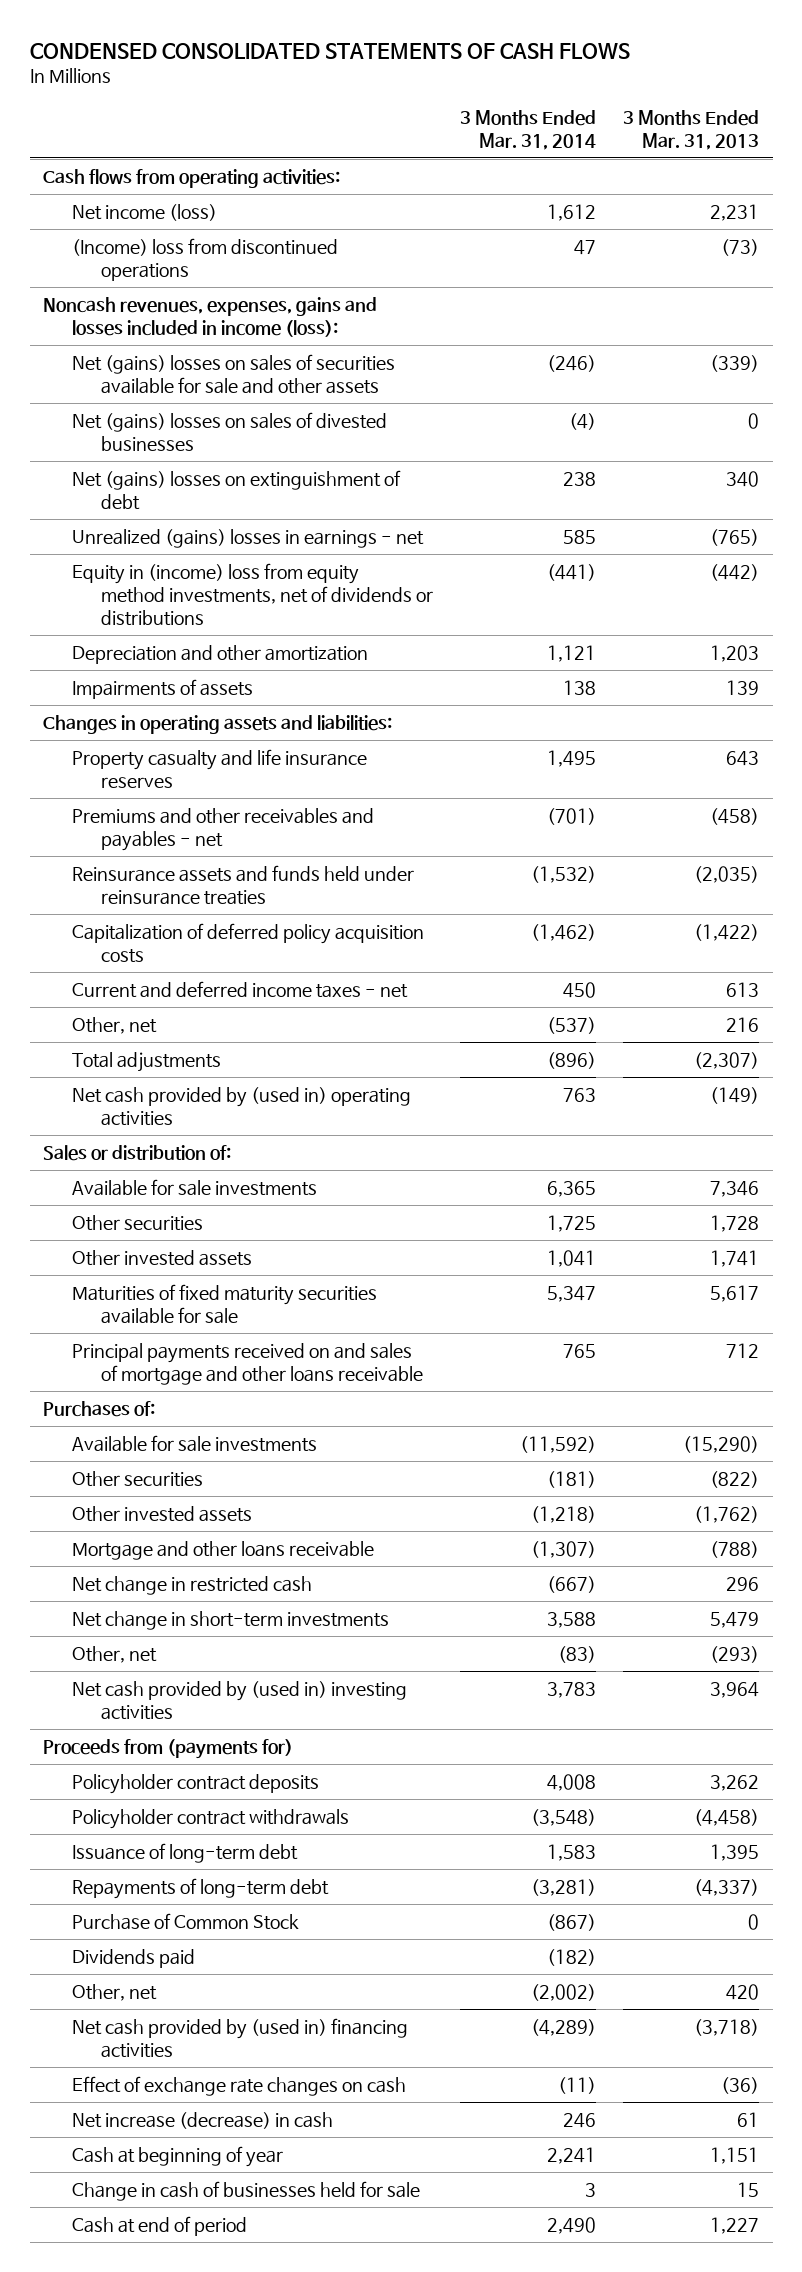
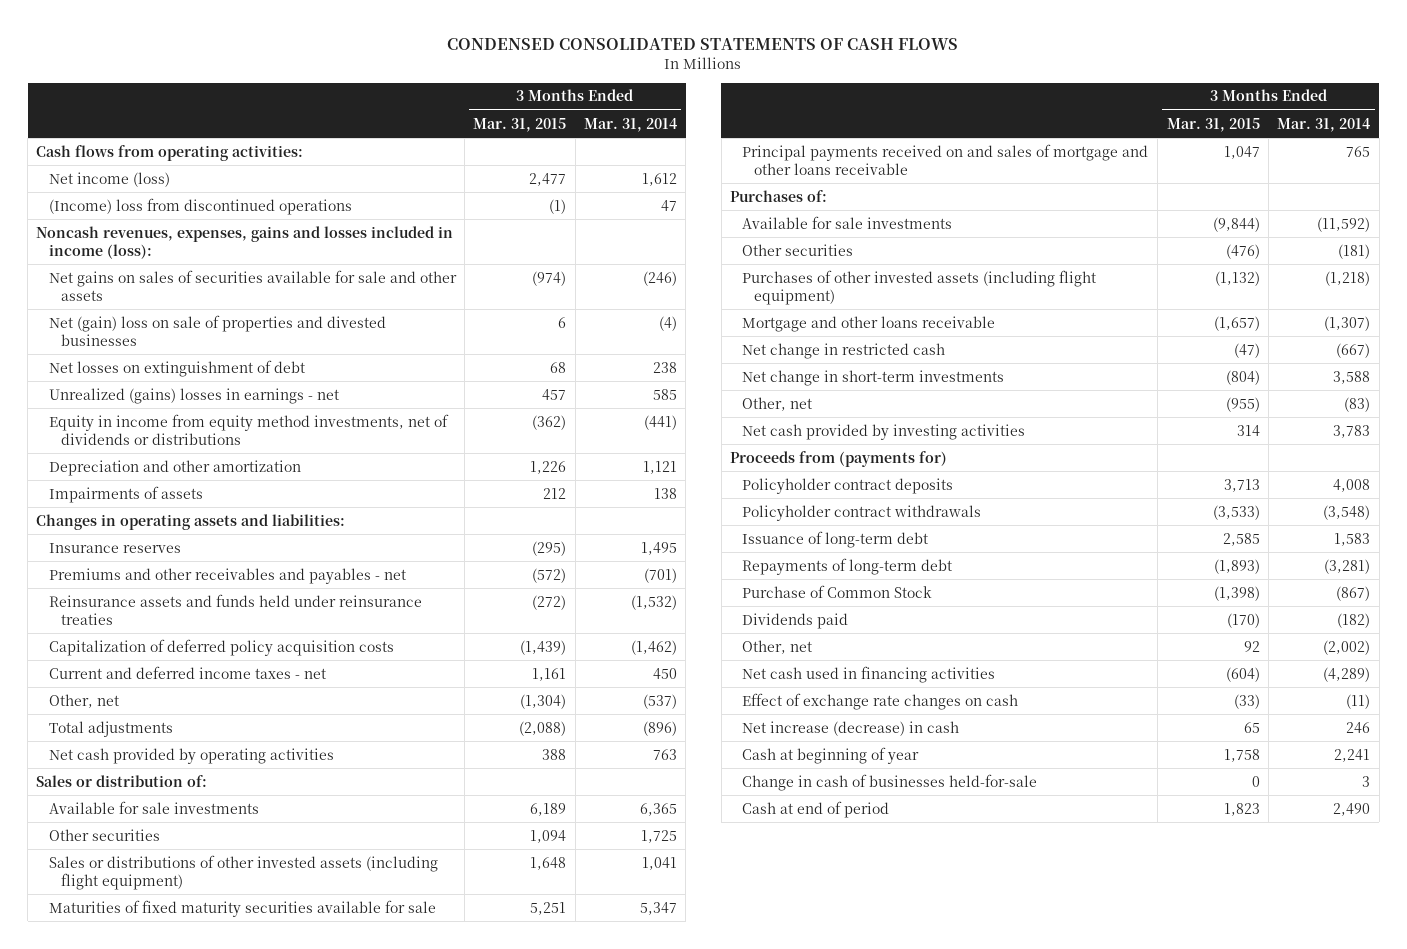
- | 3 Months Ended Mar. 31, 2014 | 3 Months Ended Mar. 31, 2013
+ | 3 Months Ended Mar. 31, 2015 | 3 Months Ended Mar. 31, 2014
- Net (gains) losses on sales of securities available for sale and other assets | (246) | (339)
- Net (gains) losses on sales of divested businesses | (4) | 0
- Net (gains) losses on extinguishment of debt | 238 | 340
+ Net gains on sales of securities available for sale and other assets | (974) | (246)
+ Net (gain) loss on sale of properties and divested businesses | 6 | (4)
+ Net losses on extinguishment of debt | 68 | 238
- Equity in (income) loss from equity method investments, net of dividends or distributions | (441) | (442)
+ Equity in income from equity method investments, net of dividends or distributions | (362) | (441)
- Property casualty and life insurance reserves | 1,495 | 643
+ Insurance reserves | (295) | 1,495
- Net cash provided by (used in) operating activities | 763 | (149)
+ Net cash provided by operating activities | 388 | 763
- Other invested assets | 1,041 | 1,741
+ Sales or distributions of other invested assets (including flight equipment) | 1,648 | 1,041
- Other invested assets | (1,218) | (1,762)
+ Purchases of other invested assets (including flight equipment) | (1,132) | (1,218)
- Net cash provided by (used in) investing activities | 3,783 | 3,964
+ Net cash provided by investing activities | 314 | 3,783
- Net cash provided by (used in) financing activities | (4,289) | (3,718)
+ Net cash used in financing activities | (604) | (4,289)
- Change in cash of businesses held for sale | 3 | 15
+ Change in cash of businesses held-for-sale | 0 | 3

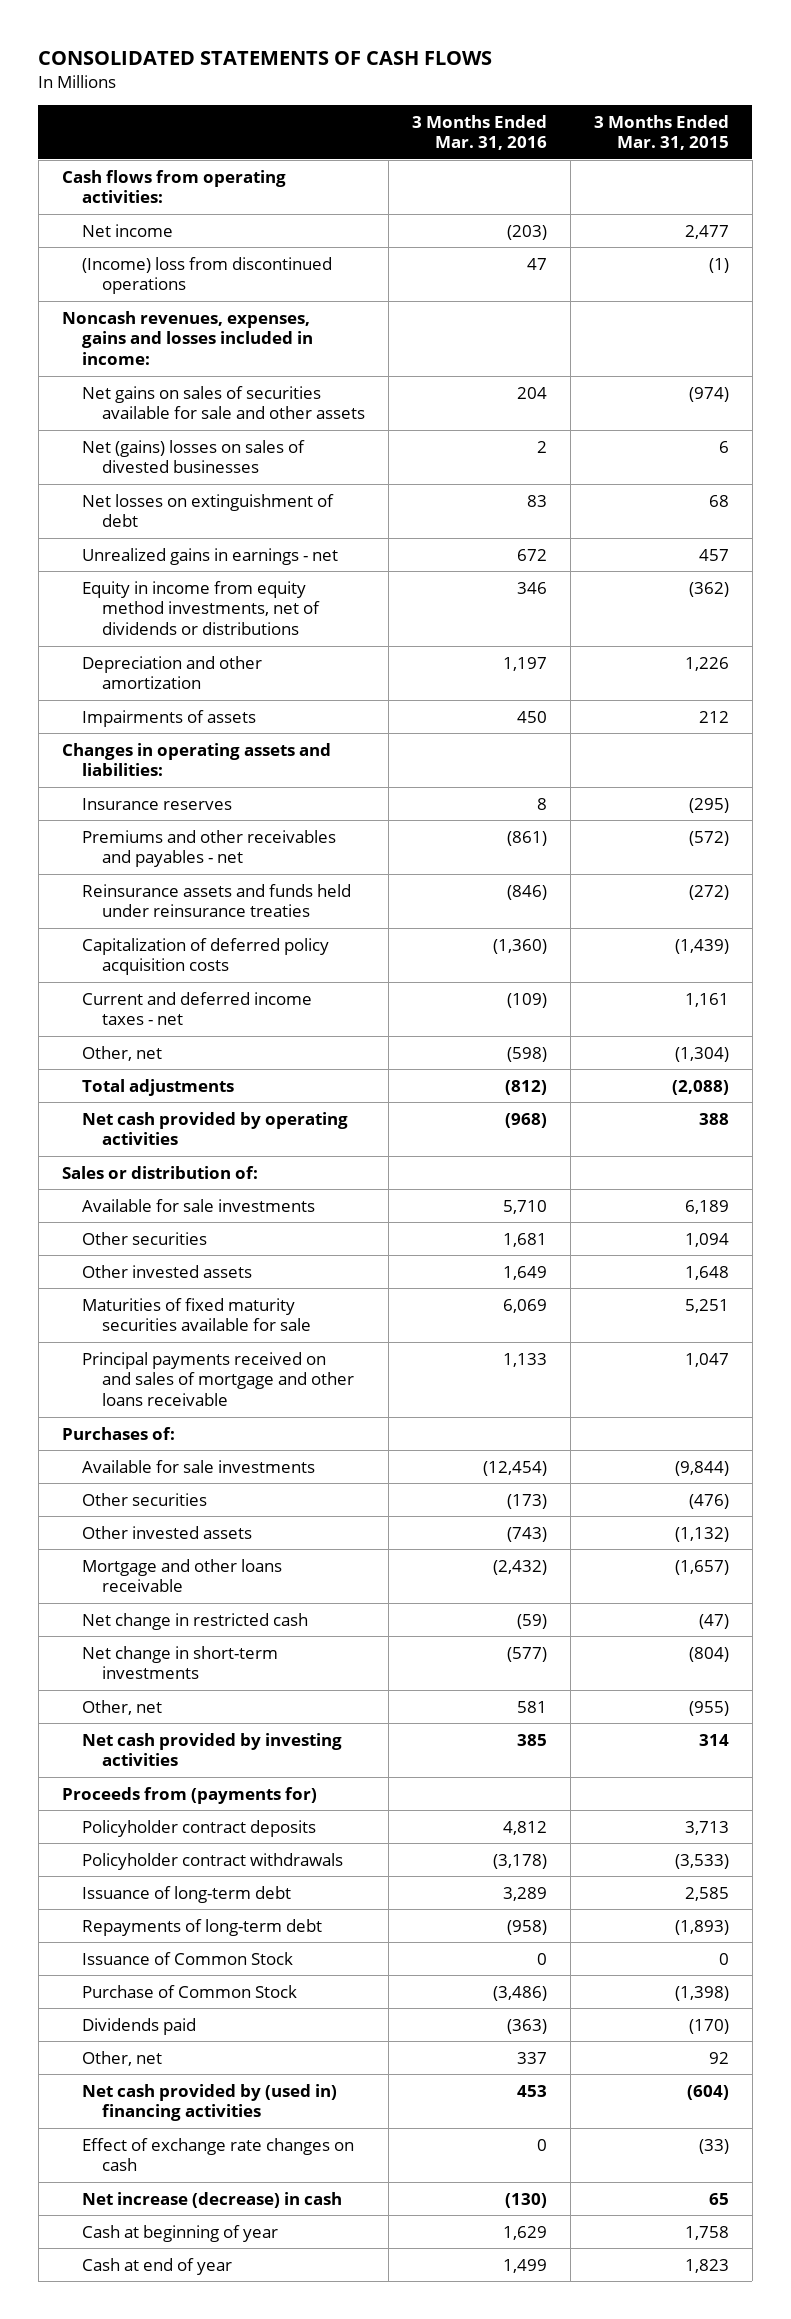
- CONDENSED CONSOLIDATED STATEMENTS OF CASH FLOWS
+ CONSOLIDATED STATEMENTS OF CASH FLOWS
- | 3 Months Ended Mar. 31, 2015 | 3 Months Ended Mar. 31, 2014
+ | 3 Months Ended Mar. 31, 2016 | 3 Months Ended Mar. 31, 2015
- Net income (loss) | 2,477 | 1,612
+ Net income | (203) | 2,477
- Noncash revenues, expenses, gains and losses included in income (loss):
+ Noncash revenues, expenses, gains and losses included in income:
- Net (gain) loss on sale of properties and divested businesses | 6 | (4)
+ Net (gains) losses on sales of divested businesses | 2 | 6
- Unrealized (gains) losses in earnings - net | 457 | 585
+ Unrealized gains in earnings - net | 672 | 457
- Sales or distributions of other invested assets (including flight equipment) | 1,648 | 1,041
+ Other invested assets | 1,649 | 1,648
- Purchases of other invested assets (including flight equipment) | (1,132) | (1,218)
+ Other invested assets | (743) | (1,132)
+ Issuance of Common Stock | 0 | 0
- Net cash used in financing activities | (604) | (4,289)
+ Net cash provided by (used in) financing activities | 453 | (604)
- Change in cash of businesses held-for-sale | 0 | 3
- Cash at end of period | 1,823 | 2,490
+ Cash at end of year | 1,499 | 1,823

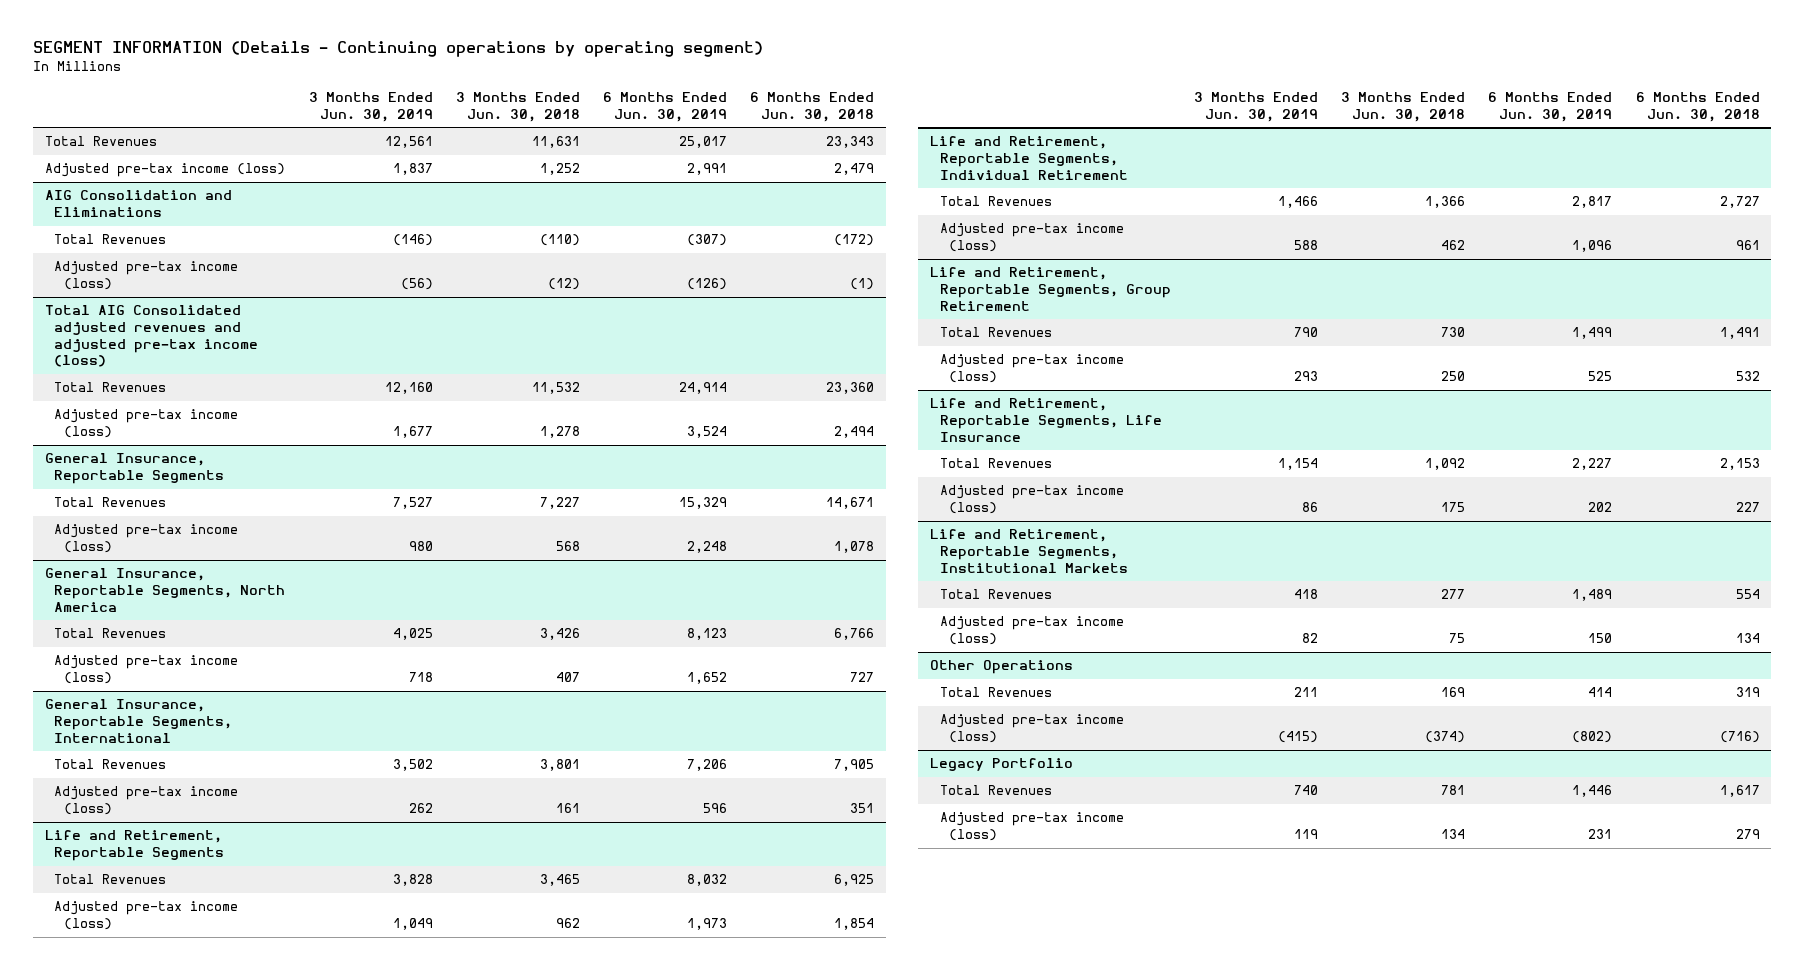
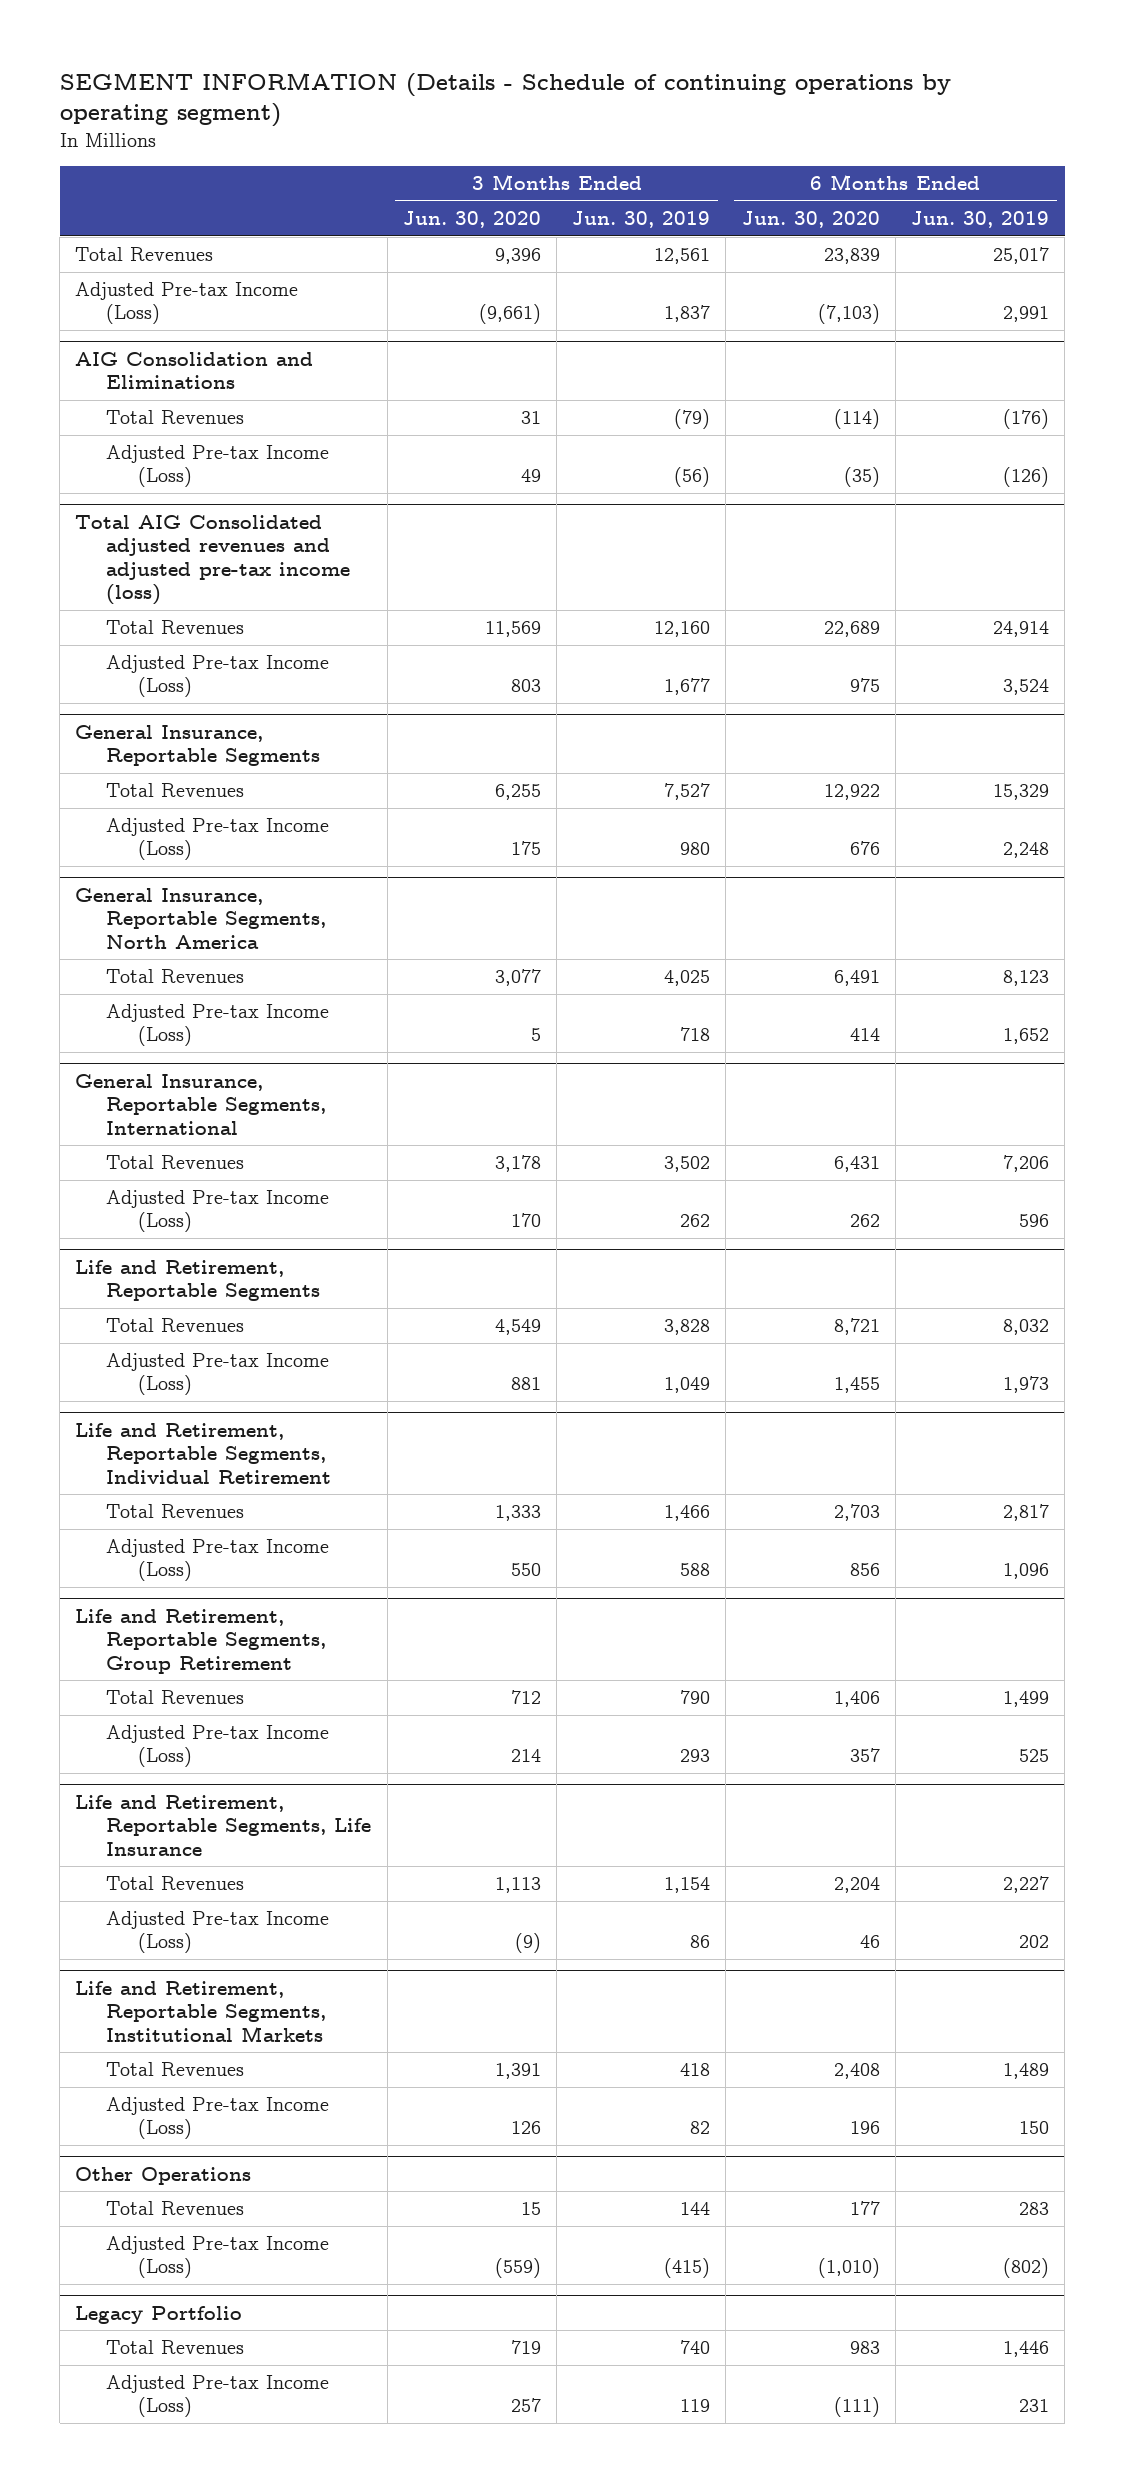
- SEGMENT INFORMATION (Details - Continuing operations by operating segment)
+ SEGMENT INFORMATION (Details - Schedule of continuing operations by operating segment)
- | 3 Months Ended Jun. 30, 2019 | 3 Months Ended Jun. 30, 2018 | 6 Months Ended Jun. 30, 2019 | 6 Months Ended Jun. 30, 2018
+ | 3 Months Ended Jun. 30, 2020 | 3 Months Ended Jun. 30, 2019 | 6 Months Ended Jun. 30, 2020 | 6 Months Ended Jun. 30, 2019
- Adjusted pre-tax income (loss) | 1,837 | 1,252 | 2,991 | 2,479
+ Adjusted Pre-tax Income (Loss) | (9,661) | 1,837 | (7,103) | 2,991
@ AIG Consolidation and Eliminations
- Total Revenues | (146) | (110) | (307) | (172)
- Adjusted pre-tax income (loss) | (56) | (12) | (126) | (1)
+ Total Revenues | 31 | (79) | (114) | (176)
+ Adjusted Pre-tax Income (Loss) | 49 | (56) | (35) | (126)
@ Total AIG Consolidated adjusted revenues and adjusted pre-tax income (loss)
- Adjusted pre-tax income (loss) | 1,677 | 1,278 | 3,524 | 2,494
+ Adjusted Pre-tax Income (Loss) | 803 | 1,677 | 975 | 3,524
@ General Insurance, Reportable Segments
- Adjusted pre-tax income (loss) | 980 | 568 | 2,248 | 1,078
+ Adjusted Pre-tax Income (Loss) | 175 | 980 | 676 | 2,248
@ General Insurance, Reportable Segments, North America
- Adjusted pre-tax income (loss) | 718 | 407 | 1,652 | 727
+ Adjusted Pre-tax Income (Loss) | 5 | 718 | 414 | 1,652
@ General Insurance, Reportable Segments, International
- Adjusted pre-tax income (loss) | 262 | 161 | 596 | 351
+ Adjusted Pre-tax Income (Loss) | 170 | 262 | 262 | 596
@ Life and Retirement, Reportable Segments
- Adjusted pre-tax income (loss) | 1,049 | 962 | 1,973 | 1,854
+ Adjusted Pre-tax Income (Loss) | 881 | 1,049 | 1,455 | 1,973
@ Life and Retirement, Reportable Segments, Individual Retirement
- Adjusted pre-tax income (loss) | 588 | 462 | 1,096 | 961
+ Adjusted Pre-tax Income (Loss) | 550 | 588 | 856 | 1,096
@ Life and Retirement, Reportable Segments, Group Retirement
- Adjusted pre-tax income (loss) | 293 | 250 | 525 | 532
+ Adjusted Pre-tax Income (Loss) | 214 | 293 | 357 | 525
@ Life and Retirement, Reportable Segments, Life Insurance
- Adjusted pre-tax income (loss) | 86 | 175 | 202 | 227
+ Adjusted Pre-tax Income (Loss) | (9) | 86 | 46 | 202
@ Life and Retirement, Reportable Segments, Institutional Markets
- Adjusted pre-tax income (loss) | 82 | 75 | 150 | 134
+ Adjusted Pre-tax Income (Loss) | 126 | 82 | 196 | 150
@ Other Operations
- Total Revenues | 211 | 169 | 414 | 319
- Adjusted pre-tax income (loss) | (415) | (374) | (802) | (716)
+ Total Revenues | 15 | 144 | 177 | 283
+ Adjusted Pre-tax Income (Loss) | (559) | (415) | (1,010) | (802)
@ Legacy Portfolio
- Adjusted pre-tax income (loss) | 119 | 134 | 231 | 279
+ Adjusted Pre-tax Income (Loss) | 257 | 119 | (111) | 231

